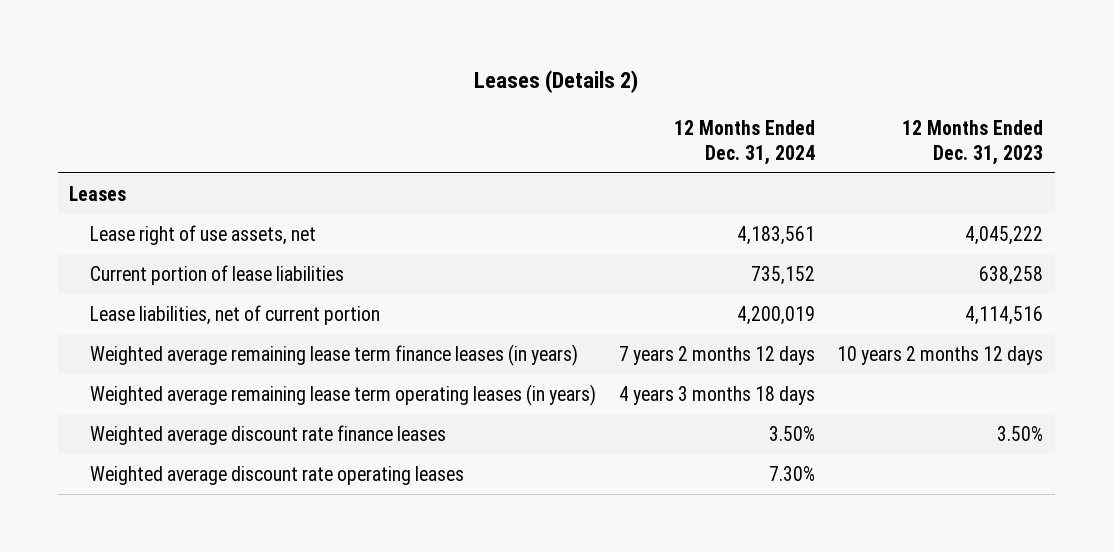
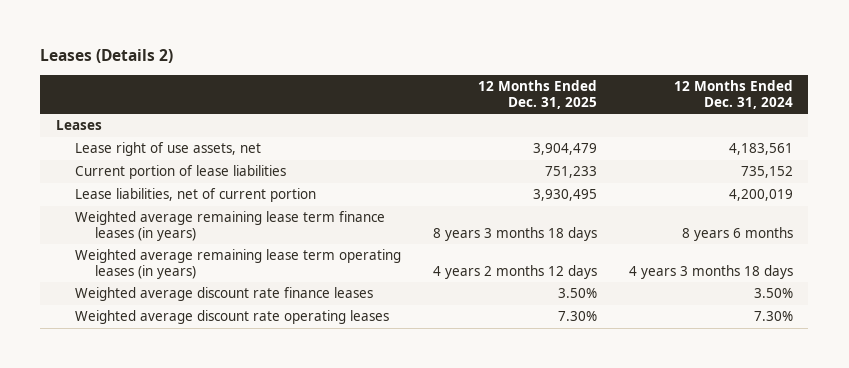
- | 12 Months Ended Dec. 31, 2024 | 12 Months Ended Dec. 31, 2023
+ | 12 Months Ended Dec. 31, 2025 | 12 Months Ended Dec. 31, 2024
- Weighted average remaining lease term finance leases (in years) | 7 years 2 months 12 days | 10 years 2 months 12 days
+ Weighted average remaining lease term finance leases (in years) | 8 years 3 months 18 days | 8 years 6 months

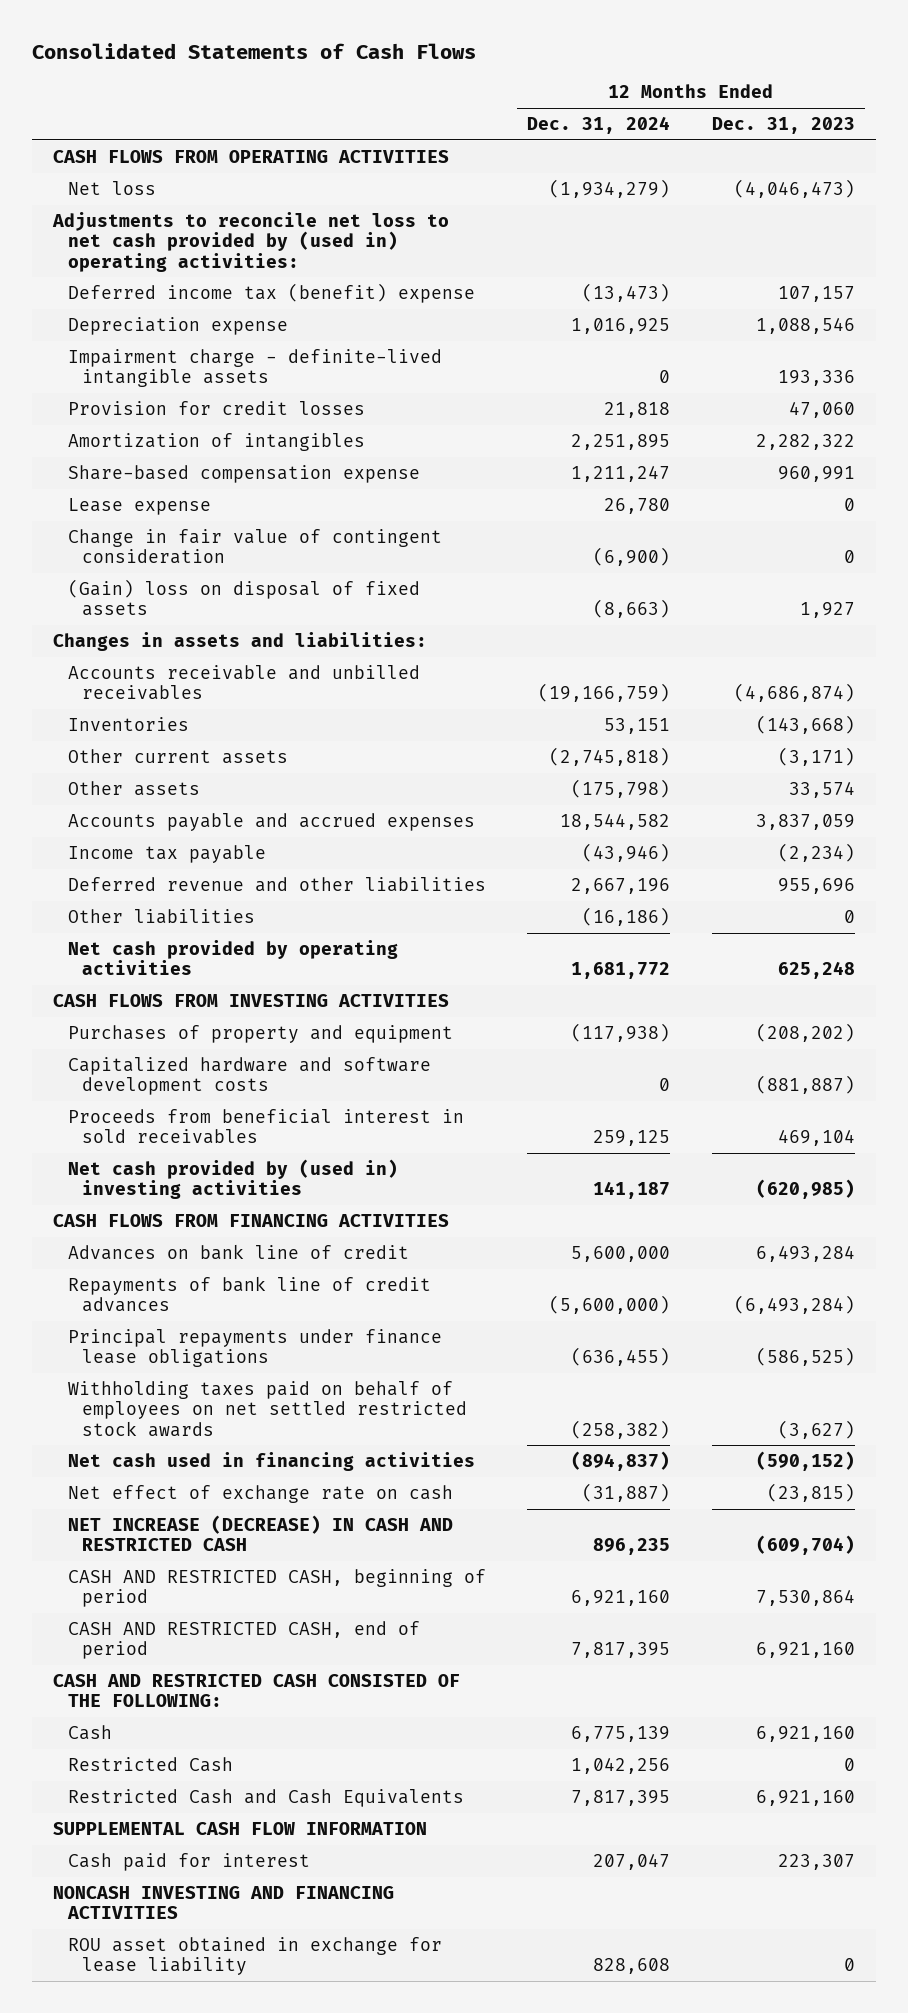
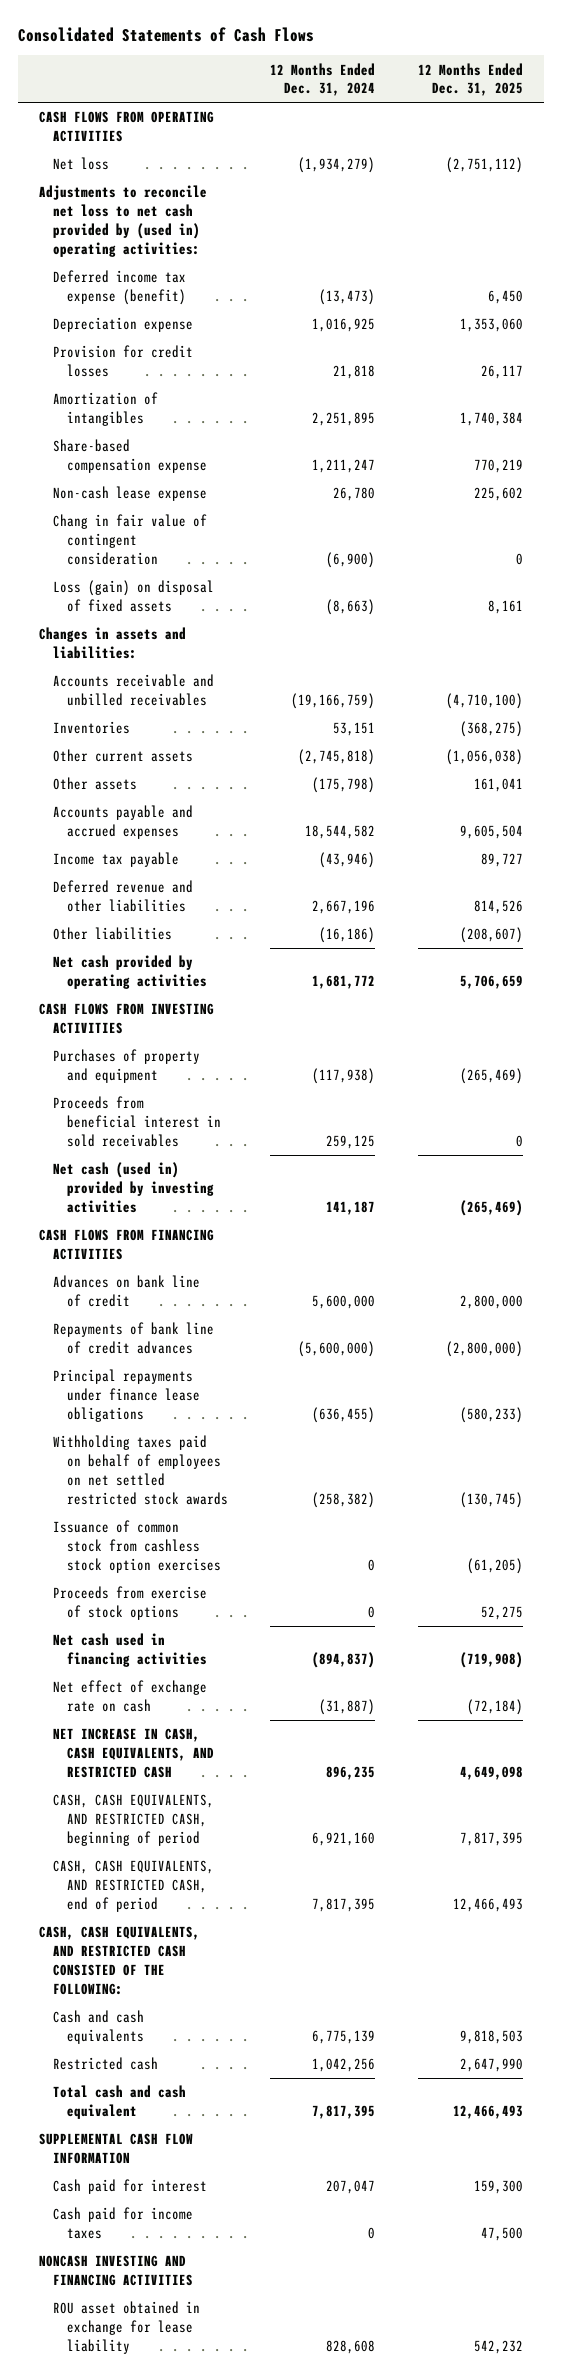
- | 12 Months Ended Dec. 31, 2024 | 12 Months Ended Dec. 31, 2023
+ | 12 Months Ended Dec. 31, 2024 | 12 Months Ended Dec. 31, 2025
- Deferred income tax (benefit) expense | (13,473) | 107,157
+ Deferred income tax expense (benefit) | (13,473) | 6,450
- Impairment charge - definite-lived intangible assets | 0 | 193,336
- Lease expense | 26,780 | 0
- Change in fair value of contingent consideration | (6,900) | 0
- (Gain) loss on disposal of fixed assets | (8,663) | 1,927
+ Non-cash lease expense | 26,780 | 225,602
+ Chang in fair value of contingent consideration | (6,900) | 0
+ Loss (gain) on disposal of fixed assets | (8,663) | 8,161
- Capitalized hardware and software development costs | 0 | (881,887)
- Net cash provided by (used in) investing activities | 141,187 | (620,985)
+ Net cash (used in) provided by investing activities | 141,187 | (265,469)
+ Issuance of common stock from cashless stock option exercises | 0 | (61,205)
+ Proceeds from exercise of stock options | 0 | 52,275
- NET INCREASE (DECREASE) IN CASH AND RESTRICTED CASH | 896,235 | (609,704)
- CASH AND RESTRICTED CASH, beginning of period | 6,921,160 | 7,530,864
- CASH AND RESTRICTED CASH, end of period | 7,817,395 | 6,921,160
- CASH AND RESTRICTED CASH CONSISTED OF THE FOLLOWING:
- Cash | 6,775,139 | 6,921,160
- Restricted Cash | 1,042,256 | 0
- Restricted Cash and Cash Equivalents | 7,817,395 | 6,921,160
+ NET INCREASE IN CASH, CASH EQUIVALENTS, AND RESTRICTED CASH | 896,235 | 4,649,098
+ CASH, CASH EQUIVALENTS, AND RESTRICTED CASH, beginning of period | 6,921,160 | 7,817,395
+ CASH, CASH EQUIVALENTS, AND RESTRICTED CASH, end of period | 7,817,395 | 12,466,493
+ CASH, CASH EQUIVALENTS, AND RESTRICTED CASH CONSISTED OF THE FOLLOWING:
+ Cash and cash equivalents | 6,775,139 | 9,818,503
+ Restricted cash | 1,042,256 | 2,647,990
+ Total cash and cash equivalent | 7,817,395 | 12,466,493
+ Cash paid for income taxes | 0 | 47,500

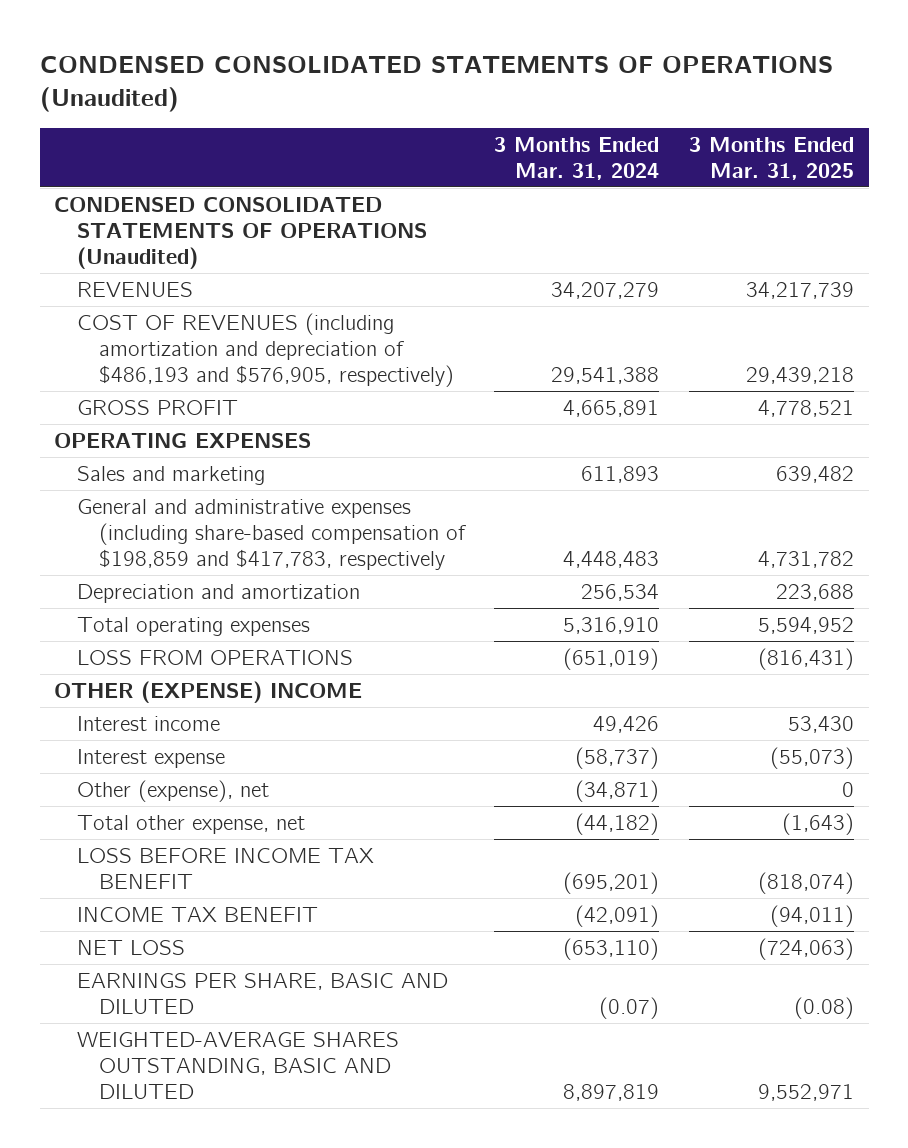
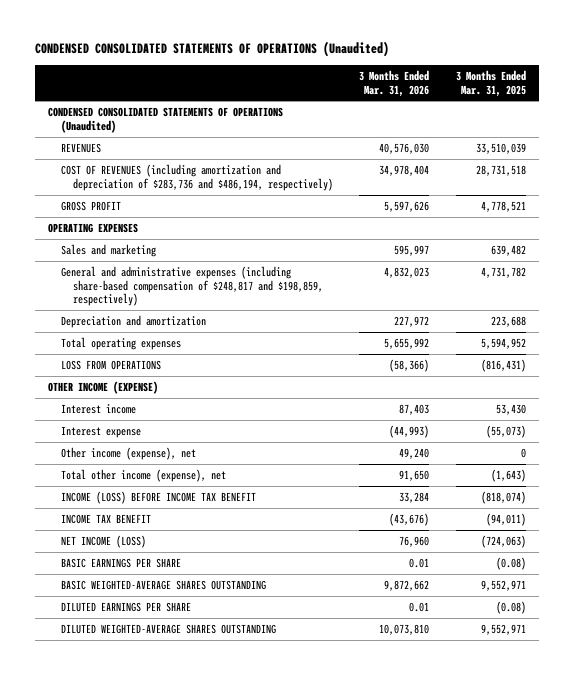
- | 3 Months Ended Mar. 31, 2024 | 3 Months Ended Mar. 31, 2025
+ | 3 Months Ended Mar. 31, 2026 | 3 Months Ended Mar. 31, 2025
- REVENUES | 34,207,279 | 34,217,739
- COST OF REVENUES (including amortization and depreciation of $486,193 and $576,905, respectively) | 29,541,388 | 29,439,218
+ REVENUES | 40,576,030 | 33,510,039
+ COST OF REVENUES (including amortization and depreciation of $283,736 and $486,194, respectively) | 34,978,404 | 28,731,518
- General and administrative expenses (including share-based compensation of $198,859 and $417,783, respectively | 4,448,483 | 4,731,782
+ General and administrative expenses (including share-based compensation of $248,817 and $198,859, respectively) | 4,832,023 | 4,731,782
- OTHER (EXPENSE) INCOME
+ OTHER INCOME (EXPENSE)
- Other (expense), net | (34,871) | 0
- Total other expense, net | (44,182) | (1,643)
- LOSS BEFORE INCOME TAX BENEFIT | (695,201) | (818,074)
+ Other income (expense), net | 49,240 | 0
+ Total other income (expense), net | 91,650 | (1,643)
+ INCOME (LOSS) BEFORE INCOME TAX BENEFIT | 33,284 | (818,074)
- NET LOSS | (653,110) | (724,063)
- EARNINGS PER SHARE, BASIC AND DILUTED | (0.07) | (0.08)
- WEIGHTED-AVERAGE SHARES OUTSTANDING, BASIC AND DILUTED | 8,897,819 | 9,552,971
+ NET INCOME (LOSS) | 76,960 | (724,063)
+ BASIC EARNINGS PER SHARE | 0.01 | (0.08)
+ BASIC WEIGHTED-AVERAGE SHARES OUTSTANDING | 9,872,662 | 9,552,971
+ DILUTED EARNINGS PER SHARE | 0.01 | (0.08)
+ DILUTED WEIGHTED-AVERAGE SHARES OUTSTANDING | 10,073,810 | 9,552,971

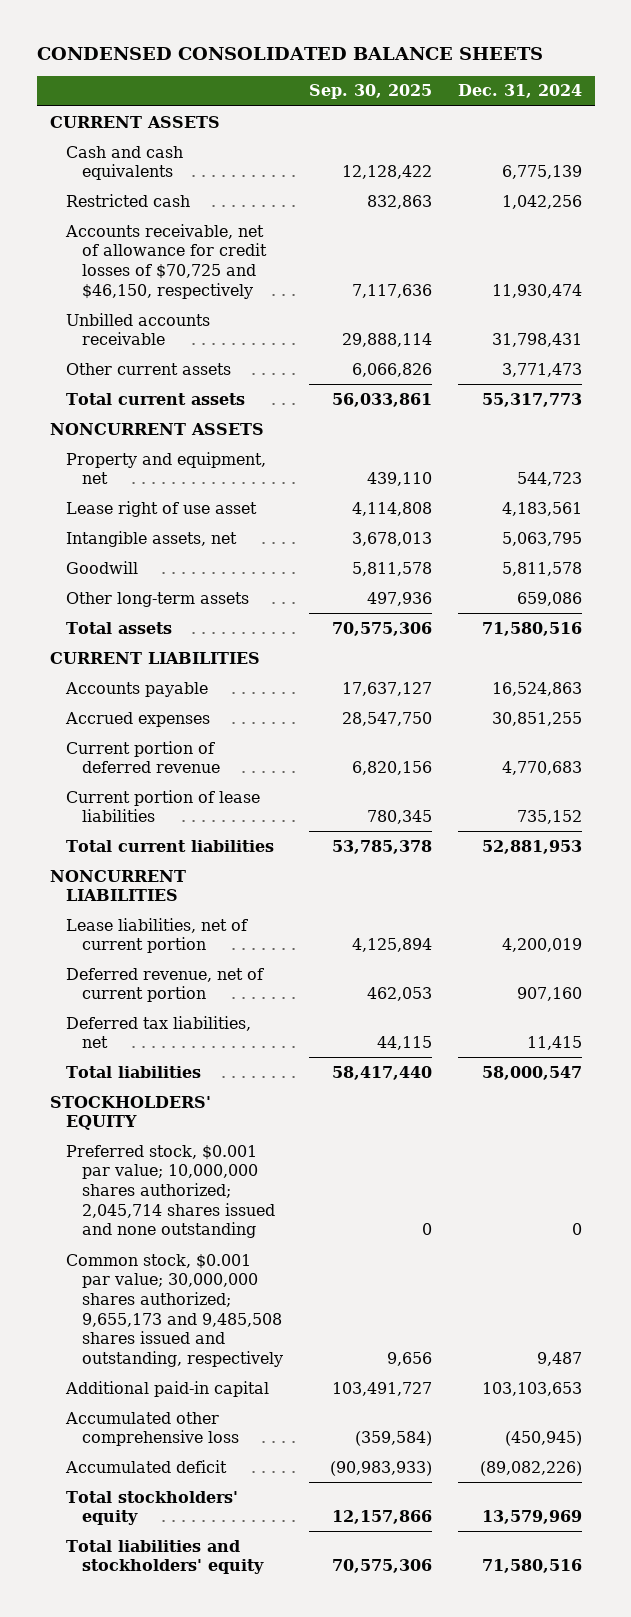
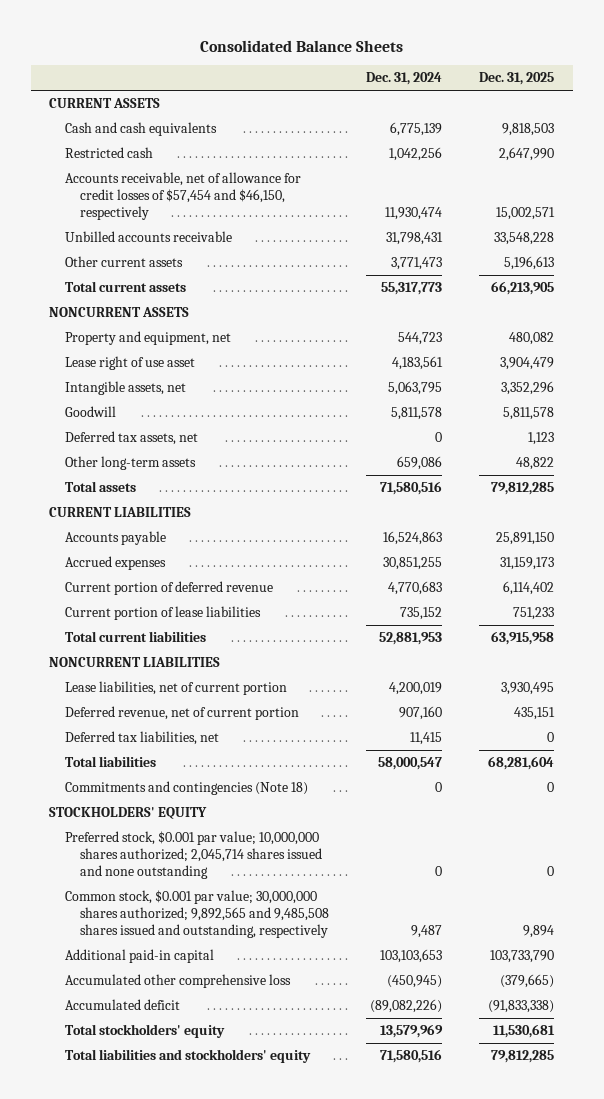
- CONDENSED CONSOLIDATED BALANCE SHEETS
+ Consolidated Balance Sheets
- | Sep. 30, 2025 | Dec. 31, 2024
+ | Dec. 31, 2024 | Dec. 31, 2025
- Accounts receivable, net of allowance for credit losses of $70,725 and $46,150, respectively | 7,117,636 | 11,930,474
+ Accounts receivable, net of allowance for credit losses of $57,454 and $46,150, respectively | 11,930,474 | 15,002,571
+ Deferred tax assets, net | 0 | 1,123
+ Commitments and contingencies (Note 18) | 0 | 0
- Common stock, $0.001 par value; 30,000,000 shares authorized; 9,655,173 and 9,485,508 shares issued and outstanding, respectively | 9,656 | 9,487
+ Common stock, $0.001 par value; 30,000,000 shares authorized; 9,892,565 and 9,485,508 shares issued and outstanding, respectively | 9,487 | 9,894

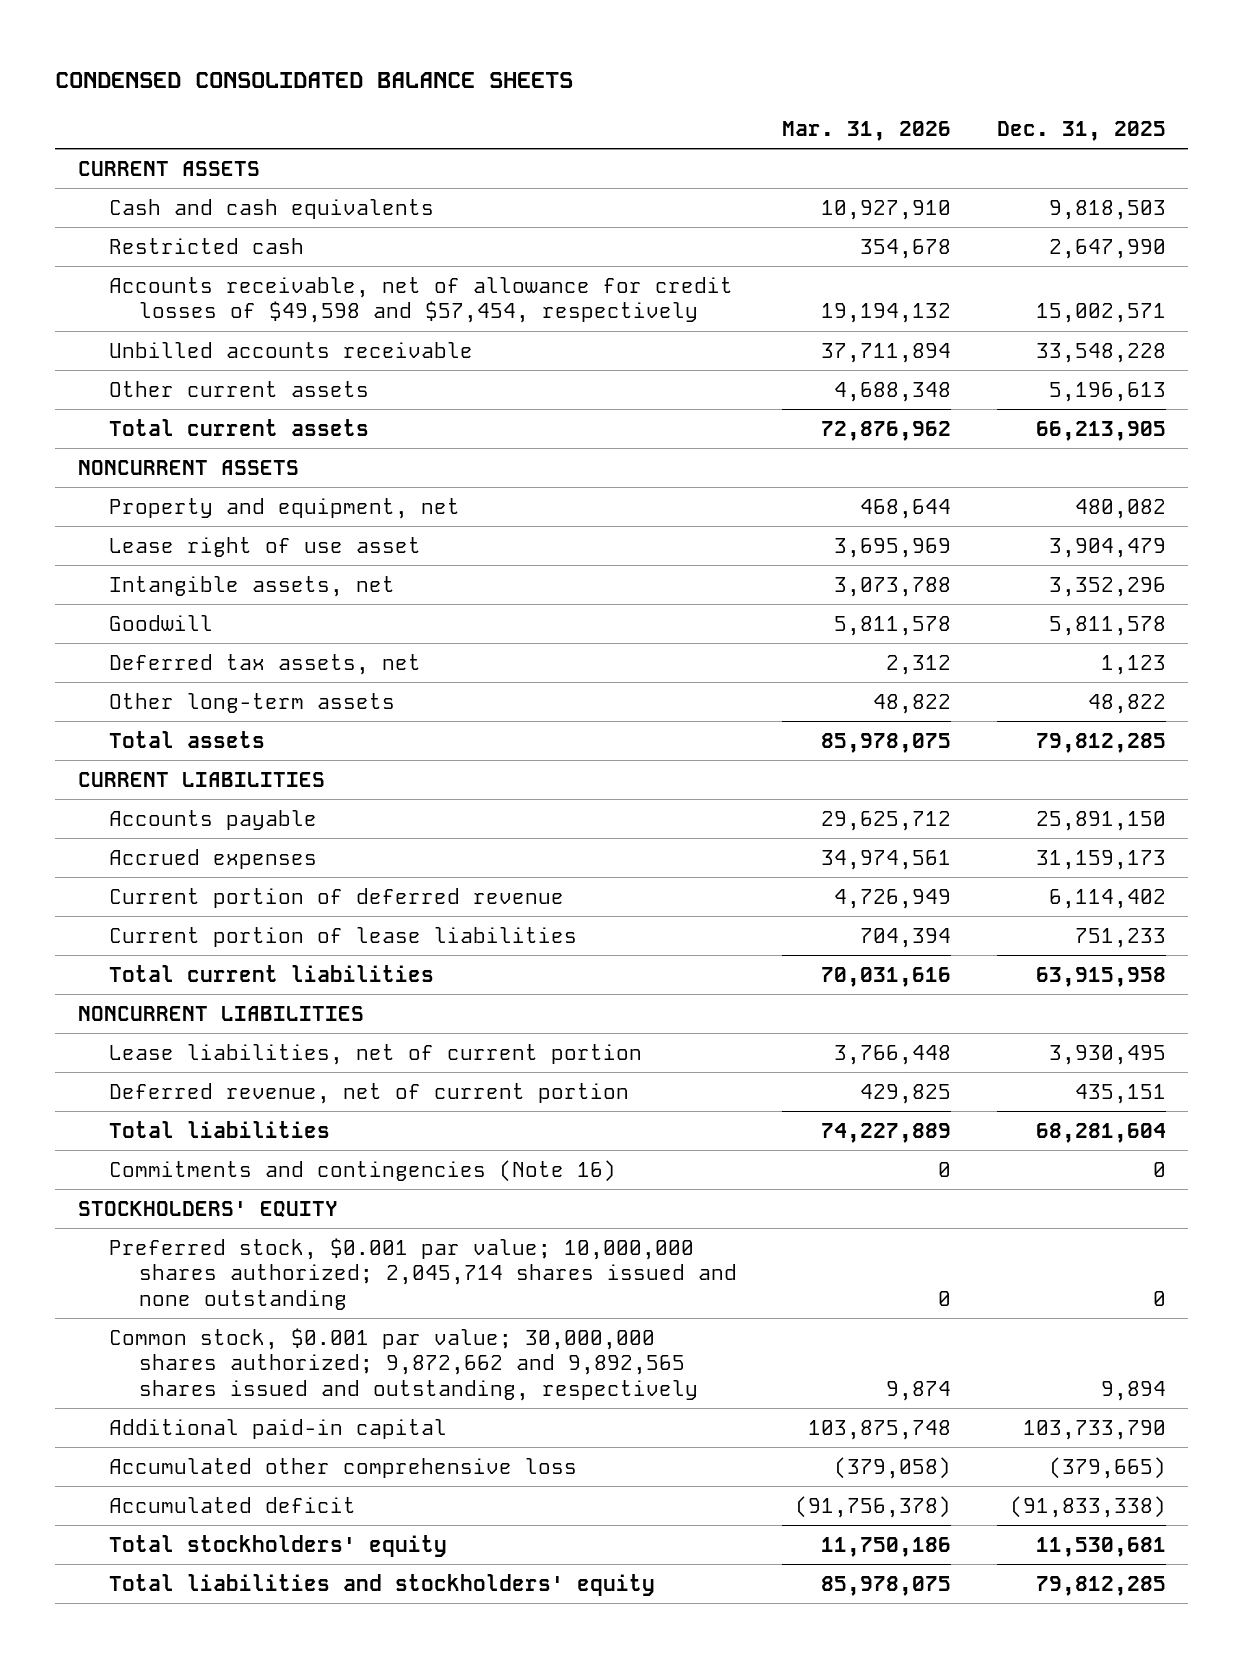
- Consolidated Balance Sheets
+ CONDENSED CONSOLIDATED BALANCE SHEETS
- | Dec. 31, 2024 | Dec. 31, 2025
+ | Mar. 31, 2026 | Dec. 31, 2025
- Accounts receivable, net of allowance for credit losses of $57,454 and $46,150, respectively | 11,930,474 | 15,002,571
+ Accounts receivable, net of allowance for credit losses of $49,598 and $57,454, respectively | 19,194,132 | 15,002,571
- Deferred tax liabilities, net | 11,415 | 0
- Commitments and contingencies (Note 18) | 0 | 0
+ Commitments and contingencies (Note 16) | 0 | 0
- Common stock, $0.001 par value; 30,000,000 shares authorized; 9,892,565 and 9,485,508 shares issued and outstanding, respectively | 9,487 | 9,894
+ Common stock, $0.001 par value; 30,000,000 shares authorized; 9,872,662 and 9,892,565 shares issued and outstanding, respectively | 9,874 | 9,894

